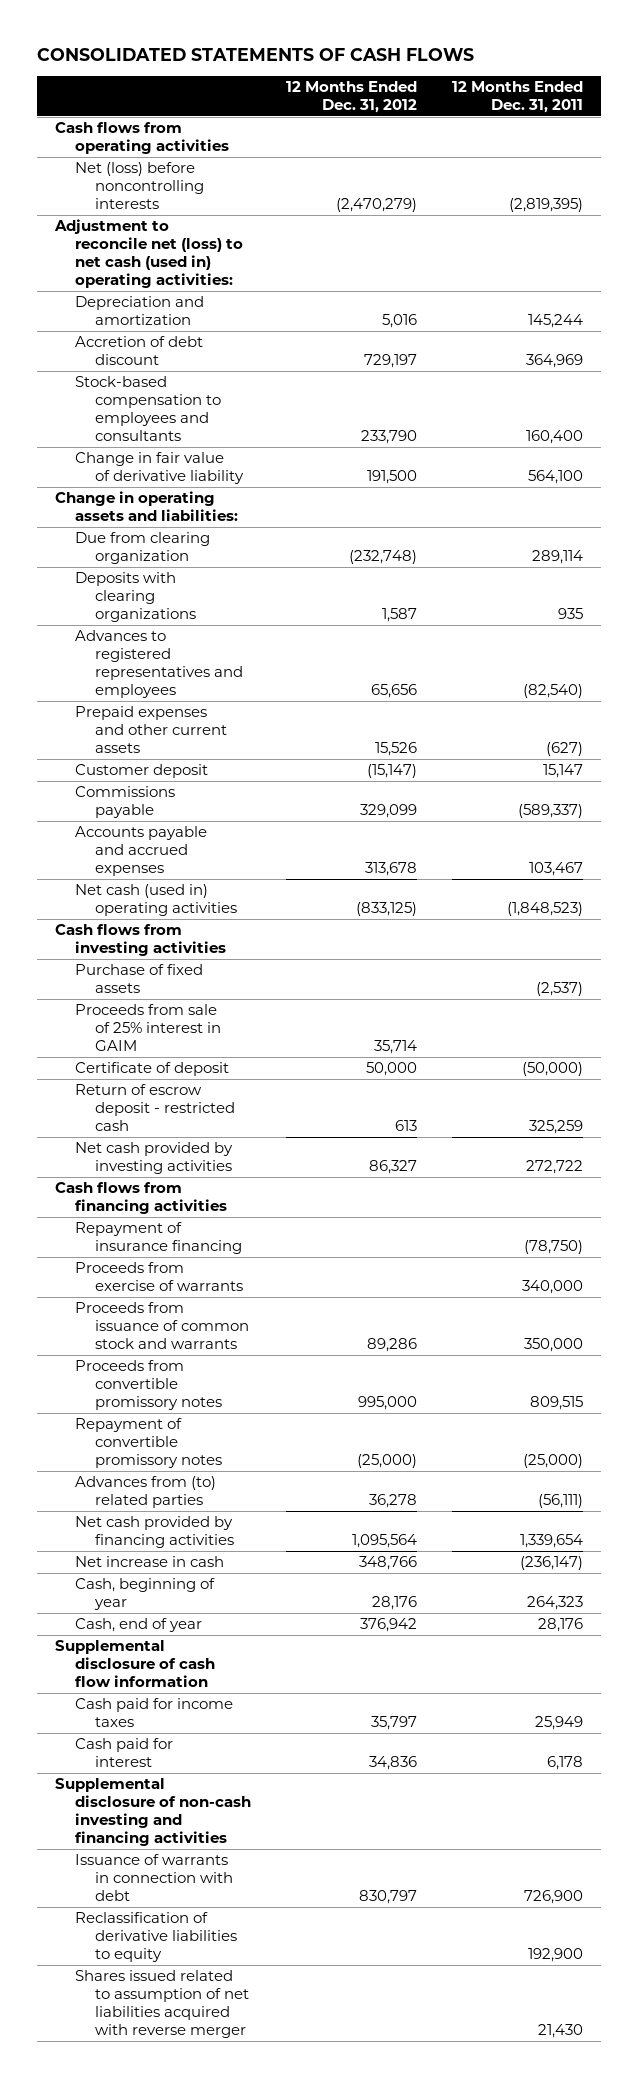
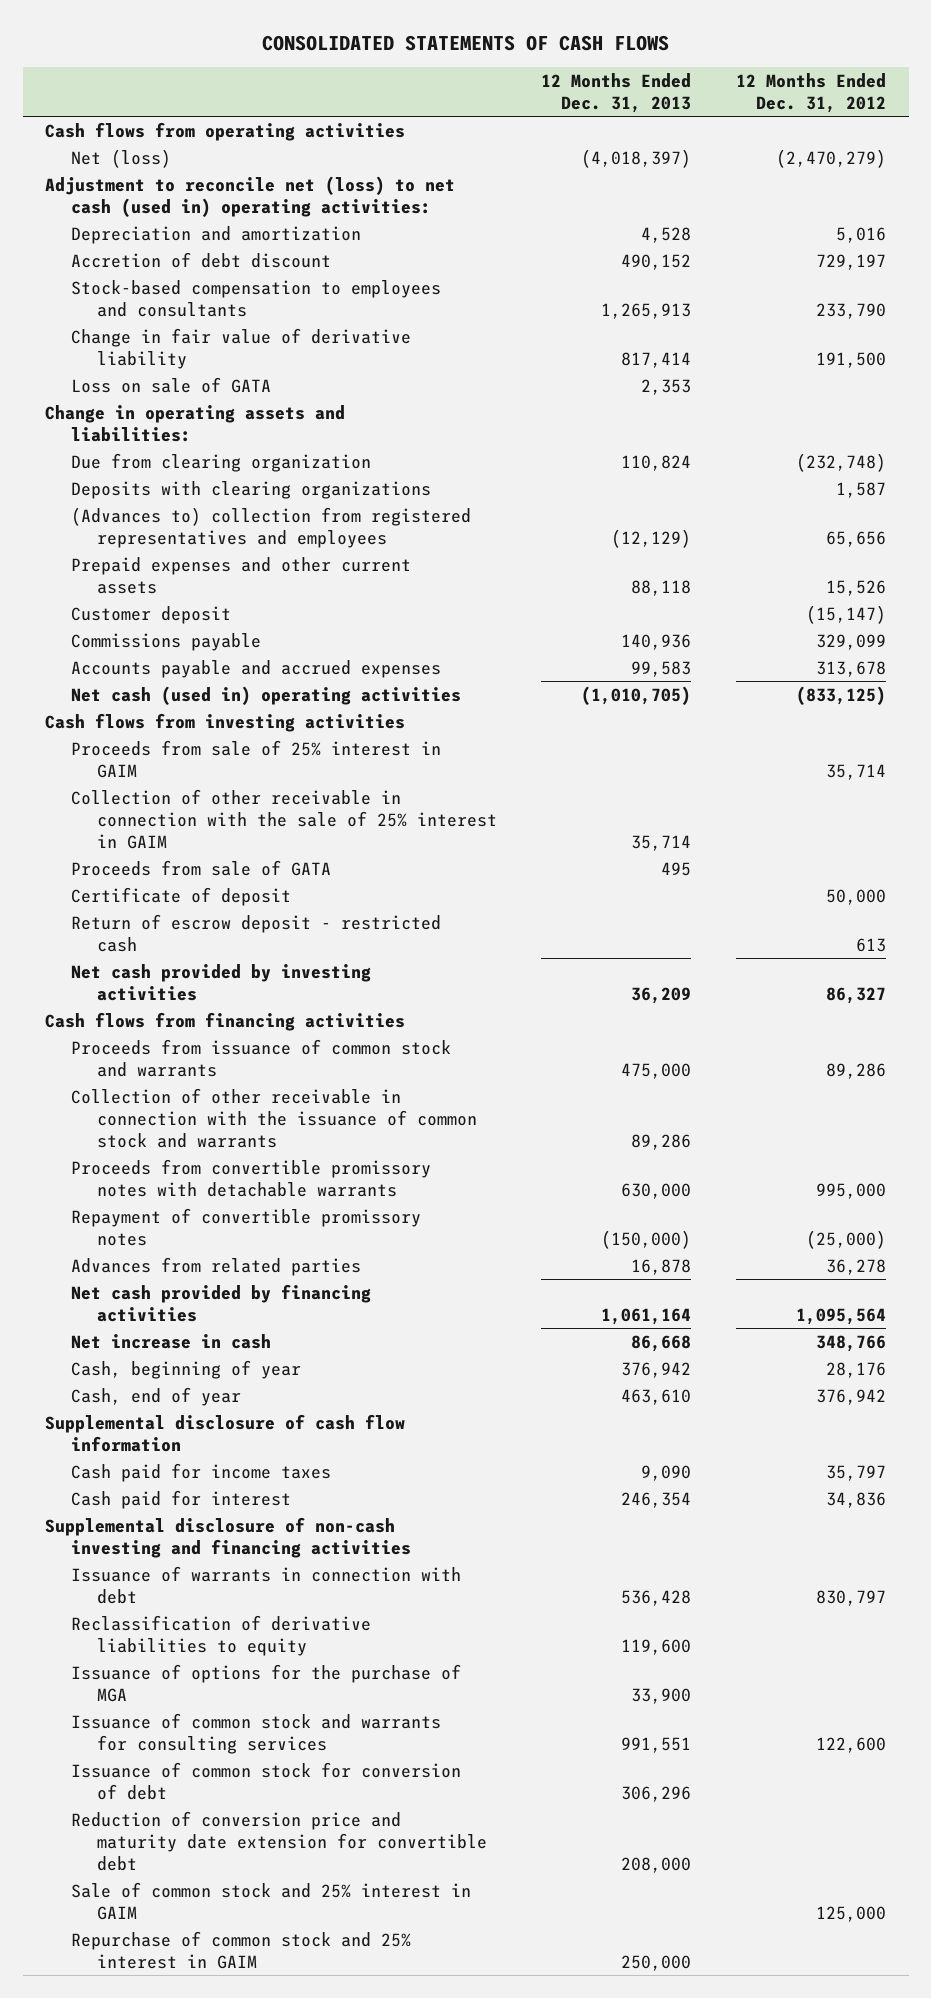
- | 12 Months Ended Dec. 31, 2012 | 12 Months Ended Dec. 31, 2011
+ | 12 Months Ended Dec. 31, 2013 | 12 Months Ended Dec. 31, 2012
- Net (loss) before noncontrolling interests | (2,470,279) | (2,819,395)
+ Net (loss) | (4,018,397) | (2,470,279)
+ Loss on sale of GATA | 2,353 |
- Advances to registered representatives and employees | 65,656 | (82,540)
+ (Advances to) collection from registered representatives and employees | (12,129) | 65,656
- Purchase of fixed assets | | (2,537)
+ Collection of other receivable in connection with the sale of 25% interest in GAIM | 35,714 |
+ Proceeds from sale of GATA | 495 |
- Repayment of insurance financing | | (78,750)
- Proceeds from exercise of warrants | | 340,000
- Proceeds from convertible promissory notes | 995,000 | 809,515
+ Collection of other receivable in connection with the issuance of common stock and warrants | 89,286 |
+ Proceeds from convertible promissory notes with detachable warrants | 630,000 | 995,000
- Advances from (to) related parties | 36,278 | (56,111)
+ Advances from related parties | 16,878 | 36,278
- Shares issued related to assumption of net liabilities acquired with reverse merger | | 21,430
+ Issuance of options for the purchase of MGA | 33,900 |
+ Issuance of common stock and warrants for consulting services | 991,551 | 122,600
+ Issuance of common stock for conversion of debt | 306,296 |
+ Reduction of conversion price and maturity date extension for convertible debt | 208,000 |
+ Sale of common stock and 25% interest in GAIM | | 125,000
+ Repurchase of common stock and 25% interest in GAIM | 250,000 |

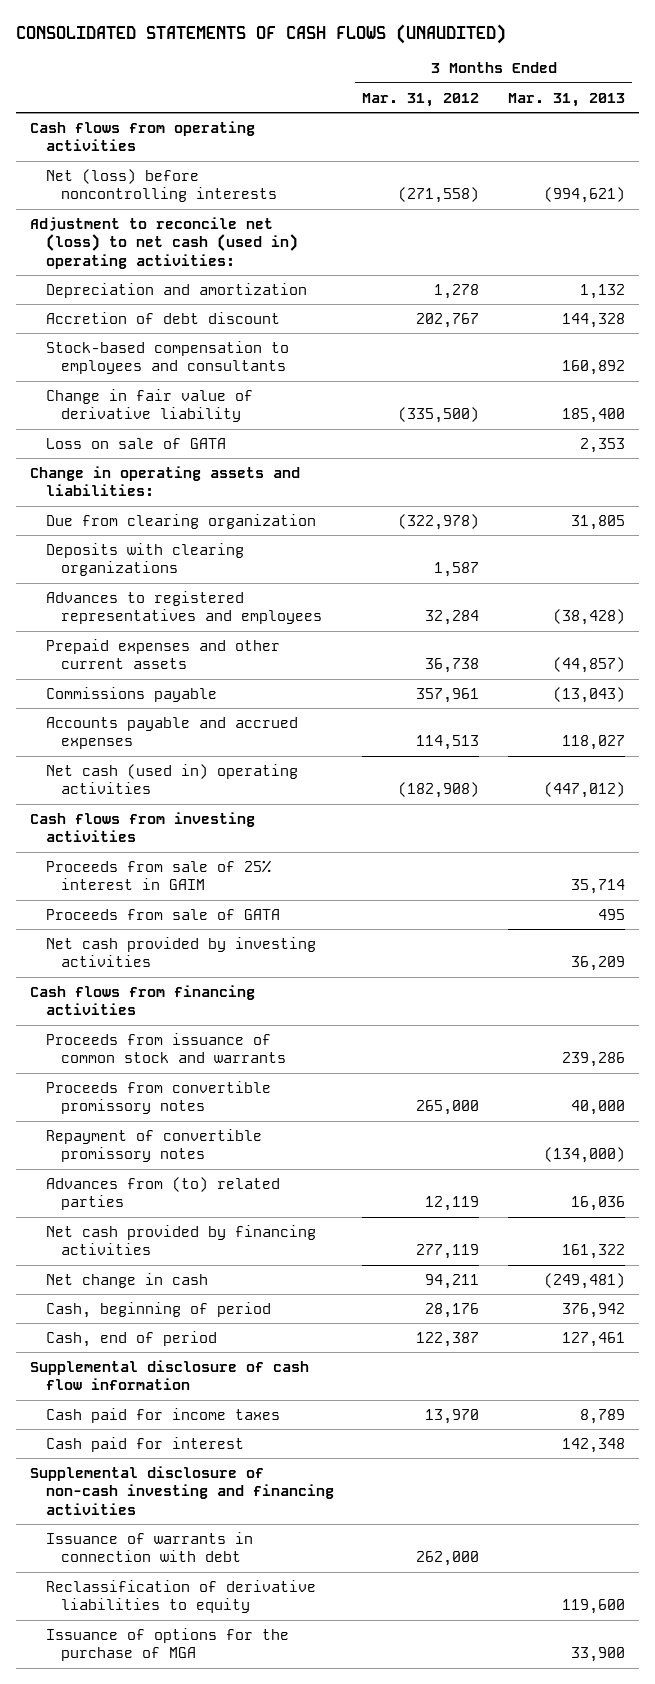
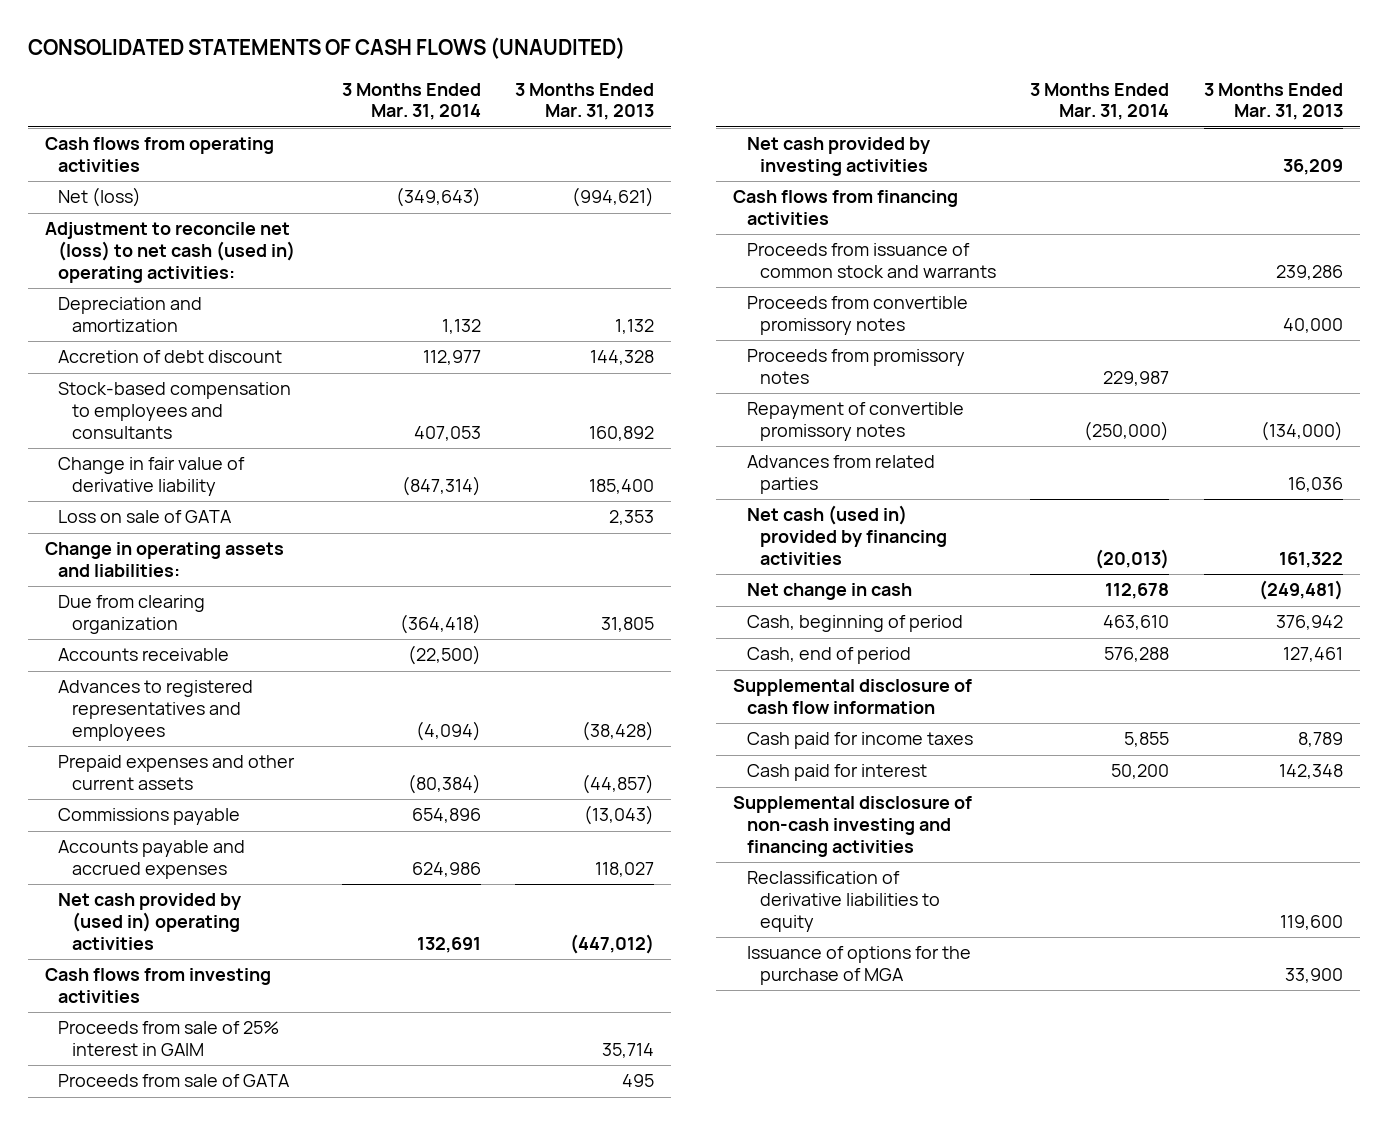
- | 3 Months Ended Mar. 31, 2012 | 3 Months Ended Mar. 31, 2013
+ | 3 Months Ended Mar. 31, 2014 | 3 Months Ended Mar. 31, 2013
- Net (loss) before noncontrolling interests | (271,558) | (994,621)
+ Net (loss) | (349,643) | (994,621)
- Deposits with clearing organizations | 1,587 |
+ Accounts receivable | (22,500) |
- Net cash (used in) operating activities | (182,908) | (447,012)
+ Net cash provided by (used in) operating activities | 132,691 | (447,012)
+ Proceeds from promissory notes | 229,987 |
- Advances from (to) related parties | 12,119 | 16,036
- Net cash provided by financing activities | 277,119 | 161,322
+ Advances from related parties | | 16,036
+ Net cash (used in) provided by financing activities | (20,013) | 161,322
- Issuance of warrants in connection with debt | 262,000 |

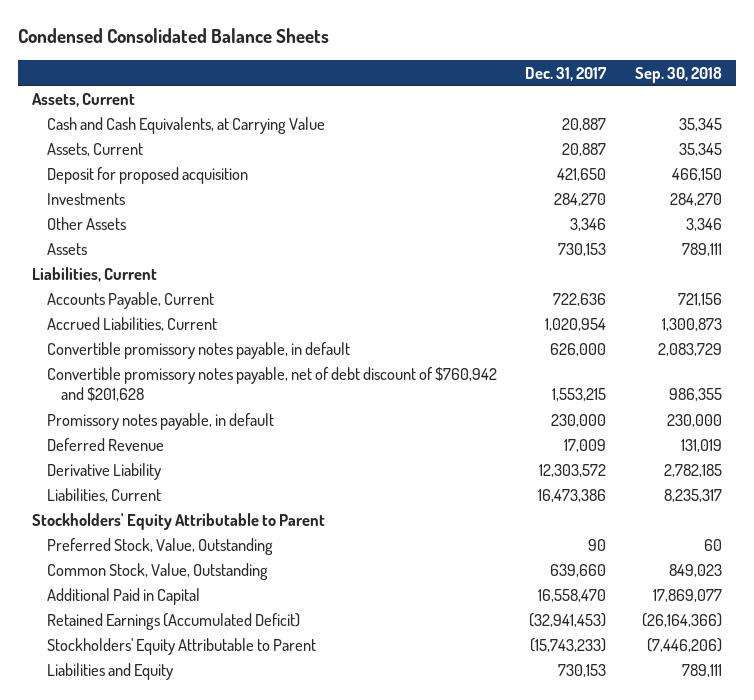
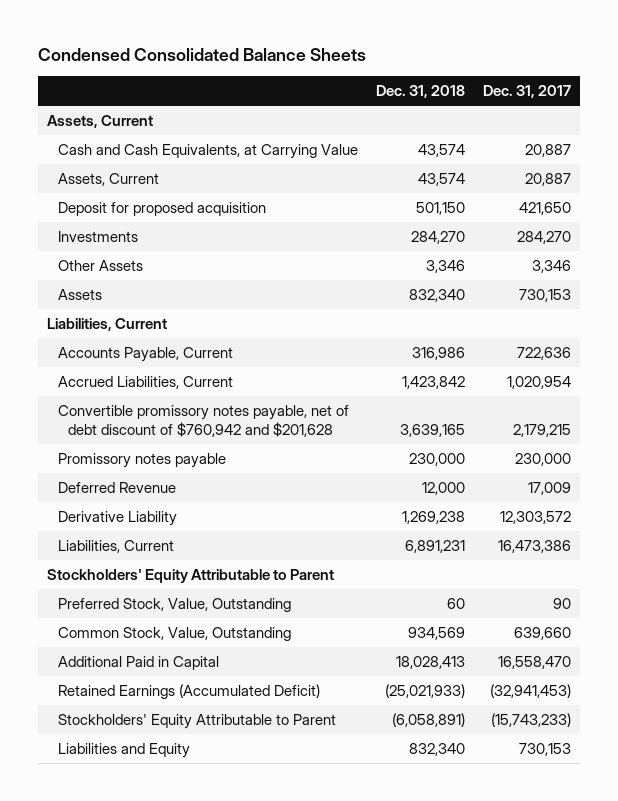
- | Dec. 31, 2017 | Sep. 30, 2018
+ | Dec. 31, 2018 | Dec. 31, 2017
- Convertible promissory notes payable, in default | 626,000 | 2,083,729
- Convertible promissory notes payable, net of debt discount of $760,942 and $201,628 | 1,553,215 | 986,355
- Promissory notes payable, in default | 230,000 | 230,000
+ Convertible promissory notes payable, net of debt discount of $760,942 and $201,628 | 3,639,165 | 2,179,215
+ Promissory notes payable | 230,000 | 230,000

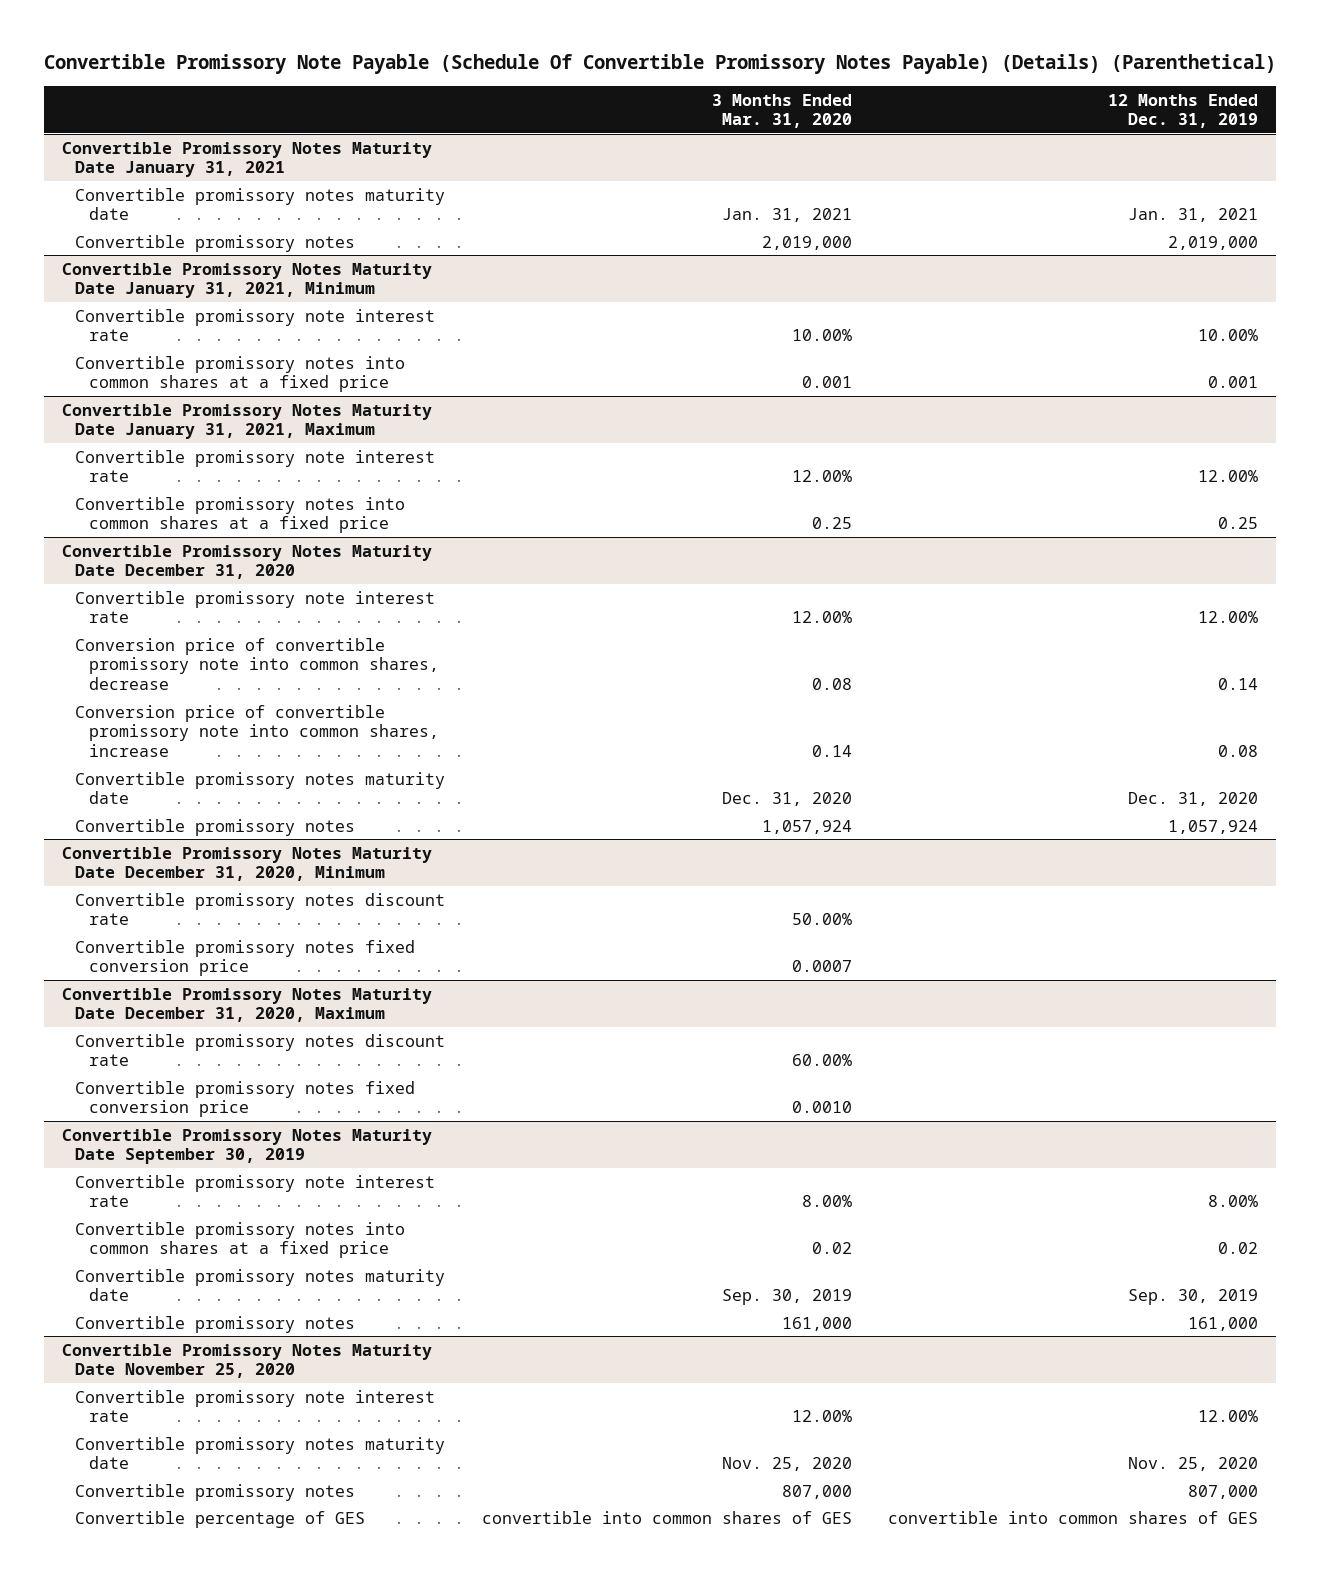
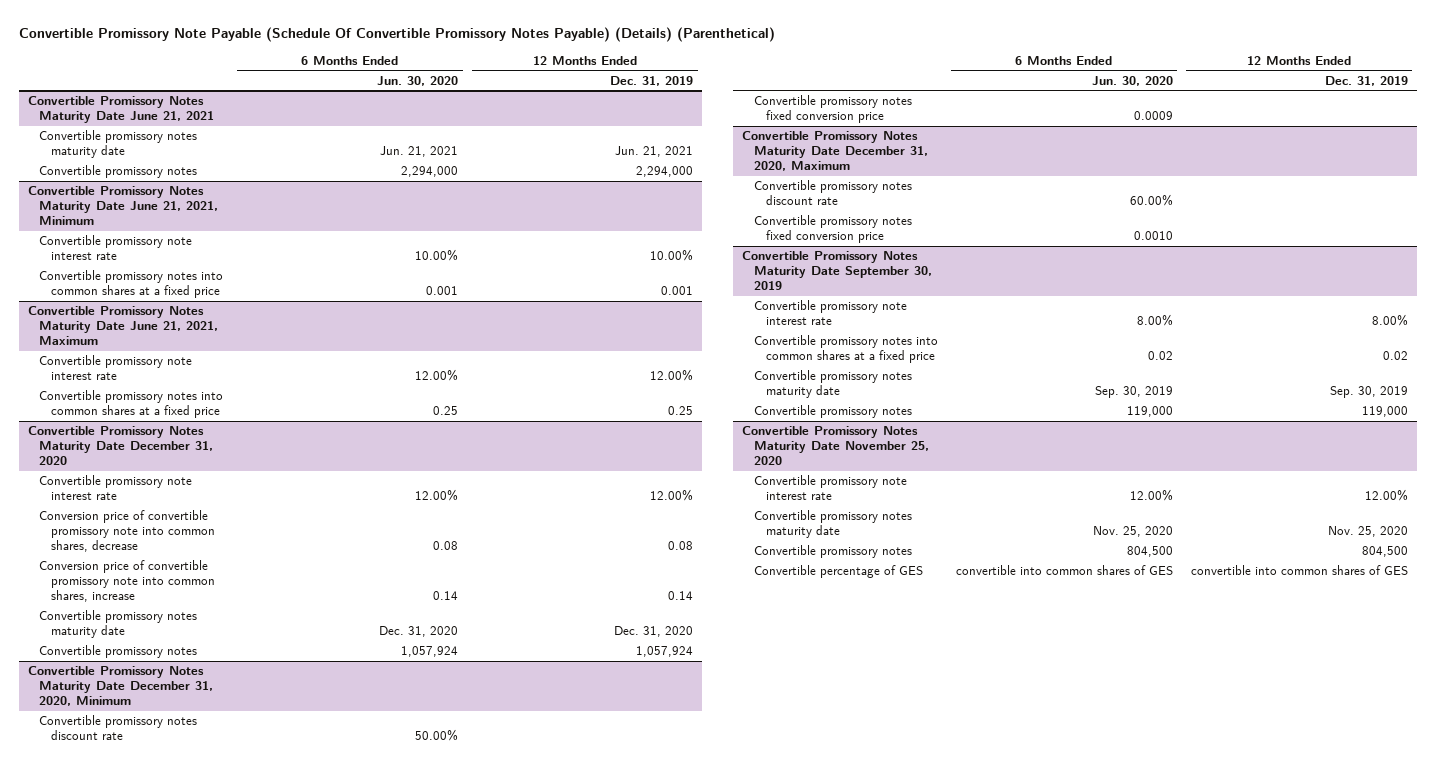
- | 3 Months Ended Mar. 31, 2020 | 12 Months Ended Dec. 31, 2019
+ | 6 Months Ended Jun. 30, 2020 | 12 Months Ended Dec. 31, 2019
- Convertible Promissory Notes Maturity Date January 31, 2021
- Convertible promissory notes maturity date | Jan. 31, 2021 | Jan. 31, 2021
- Convertible promissory notes | 2,019,000 | 2,019,000
- Convertible Promissory Notes Maturity Date January 31, 2021, Minimum
+ Convertible Promissory Notes Maturity Date June 21, 2021
+ Convertible promissory notes maturity date | Jun. 21, 2021 | Jun. 21, 2021
+ Convertible promissory notes | 2,294,000 | 2,294,000
+ Convertible Promissory Notes Maturity Date June 21, 2021, Minimum
- Convertible Promissory Notes Maturity Date January 31, 2021, Maximum
+ Convertible Promissory Notes Maturity Date June 21, 2021, Maximum
@ Convertible Promissory Notes Maturity Date December 31, 2020
- Conversion price of convertible promissory note into common shares, decrease | 0.08 | 0.14
- Conversion price of convertible promissory note into common shares, increase | 0.14 | 0.08
+ Conversion price of convertible promissory note into common shares, decrease | 0.08 | 0.08
+ Conversion price of convertible promissory note into common shares, increase | 0.14 | 0.14
@ Convertible Promissory Notes Maturity Date September 30, 2019
- Convertible promissory notes | 161,000 | 161,000
+ Convertible promissory notes | 119,000 | 119,000
@ Convertible Promissory Notes Maturity Date November 25, 2020
- Convertible promissory notes | 807,000 | 807,000
+ Convertible promissory notes | 804,500 | 804,500

